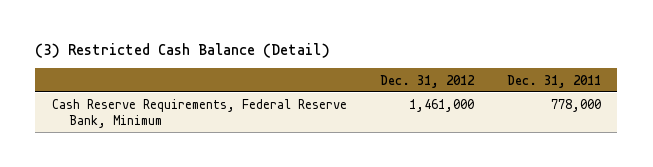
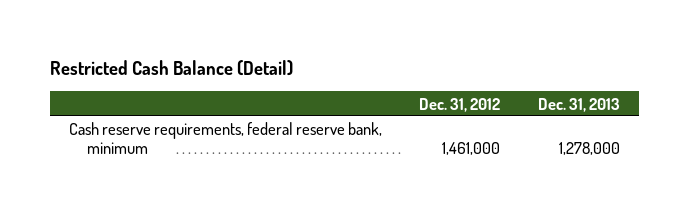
- (3) Restricted Cash Balance (Detail)
+ Restricted Cash Balance (Detail)
- | Dec. 31, 2012 | Dec. 31, 2011
+ | Dec. 31, 2012 | Dec. 31, 2013
- Cash Reserve Requirements, Federal Reserve Bank, Minimum | 1,461,000 | 778,000
+ Cash reserve requirements, federal reserve bank, minimum | 1,461,000 | 1,278,000

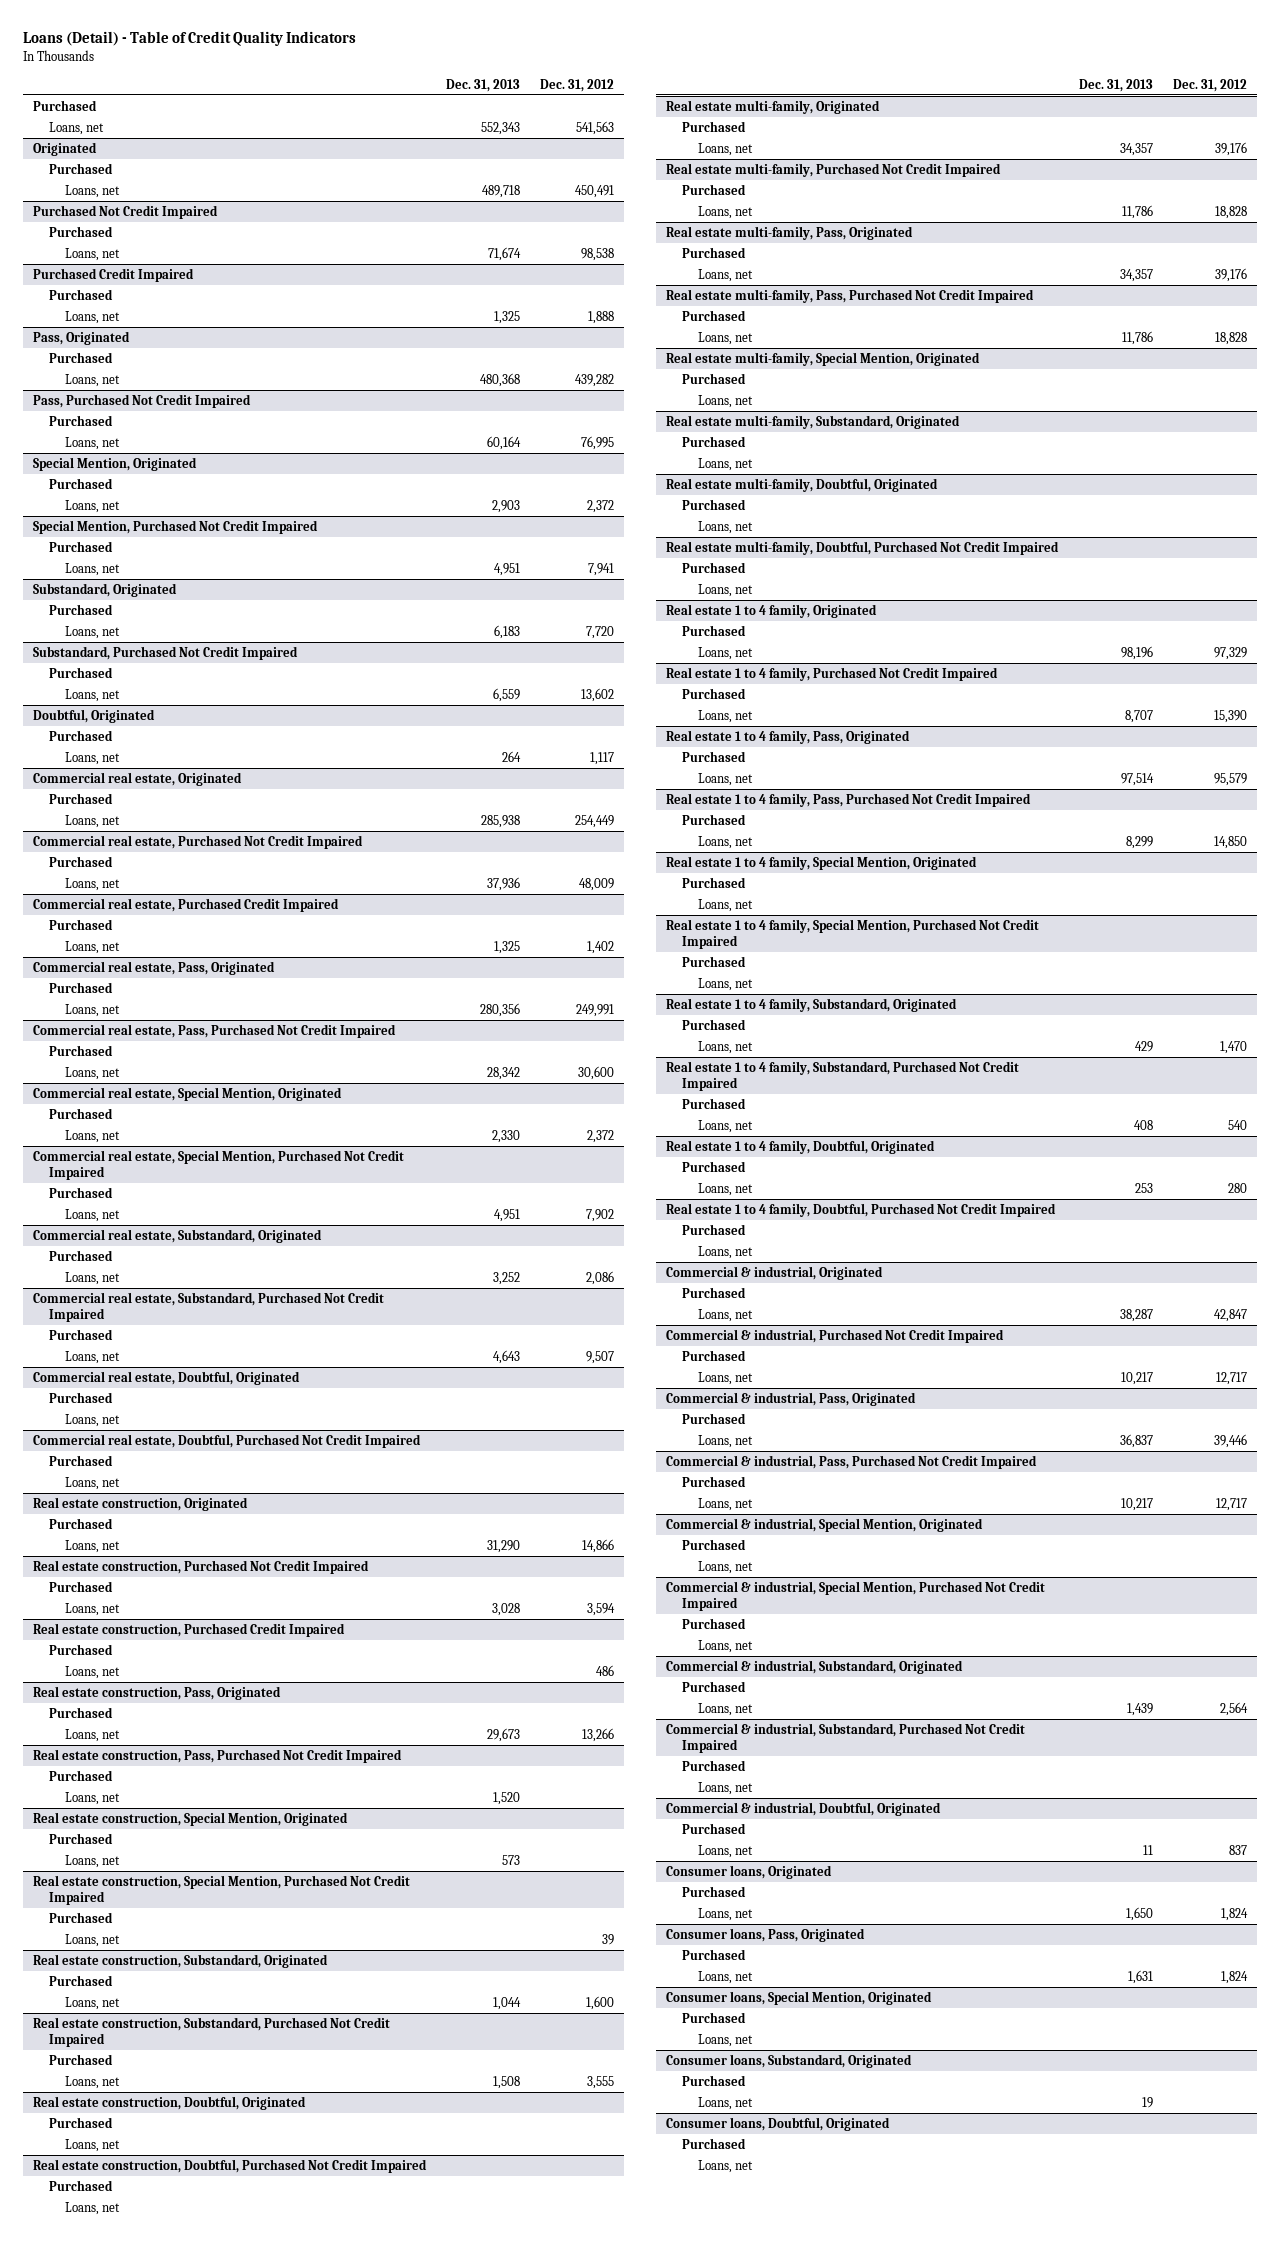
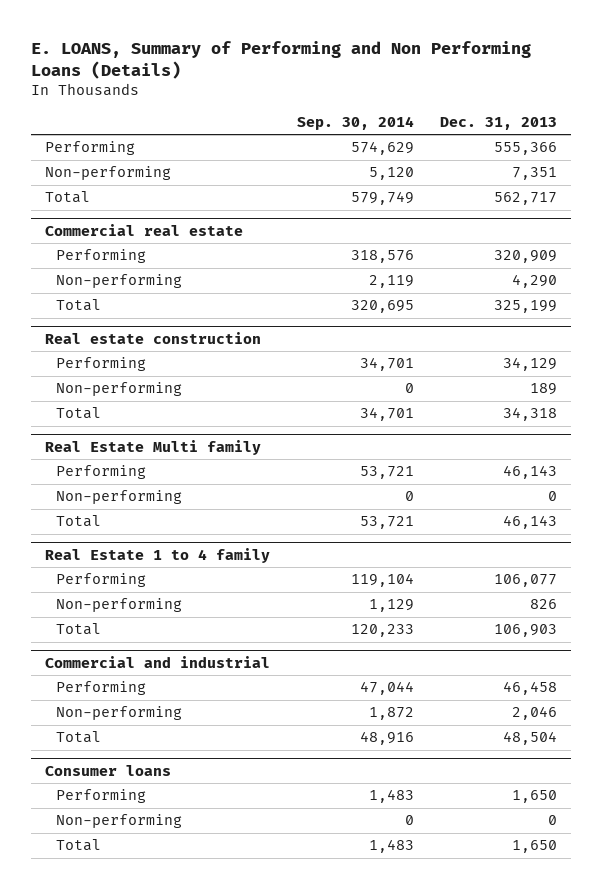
- Loans (Detail) - Table of Credit Quality Indicators
+ E. LOANS, Summary of Performing and Non Performing Loans (Details)
- | Dec. 31, 2013 | Dec. 31, 2012
+ | Sep. 30, 2014 | Dec. 31, 2013
- Purchased
- Loans, net | 552,343 | 541,563
- Originated
- Purchased
- Loans, net | 489,718 | 450,491
- Purchased Not Credit Impaired
- Purchased
- Loans, net | 71,674 | 98,538
- Purchased Credit Impaired
- Purchased
- Loans, net | 1,325 | 1,888
- Pass, Originated
- Purchased
- Loans, net | 480,368 | 439,282
- Pass, Purchased Not Credit Impaired
- Purchased
- Loans, net | 60,164 | 76,995
- Special Mention, Originated
- Purchased
- Loans, net | 2,903 | 2,372
- Special Mention, Purchased Not Credit Impaired
- Purchased
- Loans, net | 4,951 | 7,941
- Substandard, Originated
- Purchased
- Loans, net | 6,183 | 7,720
- Substandard, Purchased Not Credit Impaired
- Purchased
- Loans, net | 6,559 | 13,602
- Doubtful, Originated
- Purchased
- Loans, net | 264 | 1,117
- Commercial real estate, Originated
- Purchased
- Loans, net | 285,938 | 254,449
- Commercial real estate, Purchased Not Credit Impaired
- Purchased
- Loans, net | 37,936 | 48,009
- Commercial real estate, Purchased Credit Impaired
- Purchased
- Loans, net | 1,325 | 1,402
- Commercial real estate, Pass, Originated
- Purchased
- Loans, net | 280,356 | 249,991
- Commercial real estate, Pass, Purchased Not Credit Impaired
- Purchased
- Loans, net | 28,342 | 30,600
- Commercial real estate, Special Mention, Originated
- Purchased
- Loans, net | 2,330 | 2,372
- Commercial real estate, Special Mention, Purchased Not Credit Impaired
- Purchased
- Loans, net | 4,951 | 7,902
- Commercial real estate, Substandard, Originated
- Purchased
- Loans, net | 3,252 | 2,086
- Commercial real estate, Substandard, Purchased Not Credit Impaired
- Purchased
- Loans, net | 4,643 | 9,507
- Commercial real estate, Doubtful, Originated
- Purchased
- Loans, net
- Commercial real estate, Doubtful, Purchased Not Credit Impaired
- Purchased
- Loans, net
- Real estate construction, Originated
- Purchased
- Loans, net | 31,290 | 14,866
- Real estate construction, Purchased Not Credit Impaired
- Purchased
- Loans, net | 3,028 | 3,594
- Real estate construction, Purchased Credit Impaired
- Purchased
- Loans, net | | 486
- Real estate construction, Pass, Originated
- Purchased
- Loans, net | 29,673 | 13,266
- Real estate construction, Pass, Purchased Not Credit Impaired
- Purchased
- Loans, net | 1,520 |
- Real estate construction, Special Mention, Originated
- Purchased
- Loans, net | 573 |
- Real estate construction, Special Mention, Purchased Not Credit Impaired
- Purchased
- Loans, net | | 39
- Real estate construction, Substandard, Originated
- Purchased
- Loans, net | 1,044 | 1,600
- Real estate construction, Substandard, Purchased Not Credit Impaired
- Purchased
- Loans, net | 1,508 | 3,555
- Real estate construction, Doubtful, Originated
- Purchased
- Loans, net
- Real estate construction, Doubtful, Purchased Not Credit Impaired
- Purchased
- Loans, net
- Real estate multi-family, Originated
- Purchased
- Loans, net | 34,357 | 39,176
- Real estate multi-family, Purchased Not Credit Impaired
- Purchased
- Loans, net | 11,786 | 18,828
- Real estate multi-family, Pass, Originated
- Purchased
- Loans, net | 34,357 | 39,176
- Real estate multi-family, Pass, Purchased Not Credit Impaired
- Purchased
- Loans, net | 11,786 | 18,828
- Real estate multi-family, Special Mention, Originated
- Purchased
- Loans, net
- Real estate multi-family, Substandard, Originated
- Purchased
- Loans, net
- Real estate multi-family, Doubtful, Originated
- Purchased
- Loans, net
- Real estate multi-family, Doubtful, Purchased Not Credit Impaired
- Purchased
- Loans, net
- Real estate 1 to 4 family, Originated
- Purchased
- Loans, net | 98,196 | 97,329
- Real estate 1 to 4 family, Purchased Not Credit Impaired
- Purchased
- Loans, net | 8,707 | 15,390
- Real estate 1 to 4 family, Pass, Originated
- Purchased
- Loans, net | 97,514 | 95,579
- Real estate 1 to 4 family, Pass, Purchased Not Credit Impaired
- Purchased
- Loans, net | 8,299 | 14,850
- Real estate 1 to 4 family, Special Mention, Originated
- Purchased
- Loans, net
- Real estate 1 to 4 family, Special Mention, Purchased Not Credit Impaired
- Purchased
- Loans, net
- Real estate 1 to 4 family, Substandard, Originated
- Purchased
- Loans, net | 429 | 1,470
- Real estate 1 to 4 family, Substandard, Purchased Not Credit Impaired
- Purchased
- Loans, net | 408 | 540
- Real estate 1 to 4 family, Doubtful, Originated
- Purchased
- Loans, net | 253 | 280
- Real estate 1 to 4 family, Doubtful, Purchased Not Credit Impaired
- Purchased
- Loans, net
- Commercial & industrial, Originated
- Purchased
- Loans, net | 38,287 | 42,847
- Commercial & industrial, Purchased Not Credit Impaired
- Purchased
- Loans, net | 10,217 | 12,717
- Commercial & industrial, Pass, Originated
- Purchased
- Loans, net | 36,837 | 39,446
- Commercial & industrial, Pass, Purchased Not Credit Impaired
- Purchased
- Loans, net | 10,217 | 12,717
- Commercial & industrial, Special Mention, Originated
- Purchased
- Loans, net
- Commercial & industrial, Special Mention, Purchased Not Credit Impaired
- Purchased
- Loans, net
- Commercial & industrial, Substandard, Originated
- Purchased
- Loans, net | 1,439 | 2,564
- Commercial & industrial, Substandard, Purchased Not Credit Impaired
- Purchased
- Loans, net
- Commercial & industrial, Doubtful, Originated
- Purchased
- Loans, net | 11 | 837
- Consumer loans, Originated
- Purchased
- Loans, net | 1,650 | 1,824
- Consumer loans, Pass, Originated
- Purchased
- Loans, net | 1,631 | 1,824
- Consumer loans, Special Mention, Originated
- Purchased
- Loans, net
- Consumer loans, Substandard, Originated
- Purchased
- Loans, net | 19 |
- Consumer loans, Doubtful, Originated
- Purchased
- Loans, net
+ Performing | 574,629 | 555,366
+ Non-performing | 5,120 | 7,351
+ Total | 579,749 | 562,717
+ Commercial real estate
+ Performing | 318,576 | 320,909
+ Non-performing | 2,119 | 4,290
+ Total | 320,695 | 325,199
+ Real estate construction
+ Performing | 34,701 | 34,129
+ Non-performing | 0 | 189
+ Total | 34,701 | 34,318
+ Real Estate Multi family
+ Performing | 53,721 | 46,143
+ Non-performing | 0 | 0
+ Total | 53,721 | 46,143
+ Real Estate 1 to 4 family
+ Performing | 119,104 | 106,077
+ Non-performing | 1,129 | 826
+ Total | 120,233 | 106,903
+ Commercial and industrial
+ Performing | 47,044 | 46,458
+ Non-performing | 1,872 | 2,046
+ Total | 48,916 | 48,504
+ Consumer loans
+ Performing | 1,483 | 1,650
+ Non-performing | 0 | 0
+ Total | 1,483 | 1,650

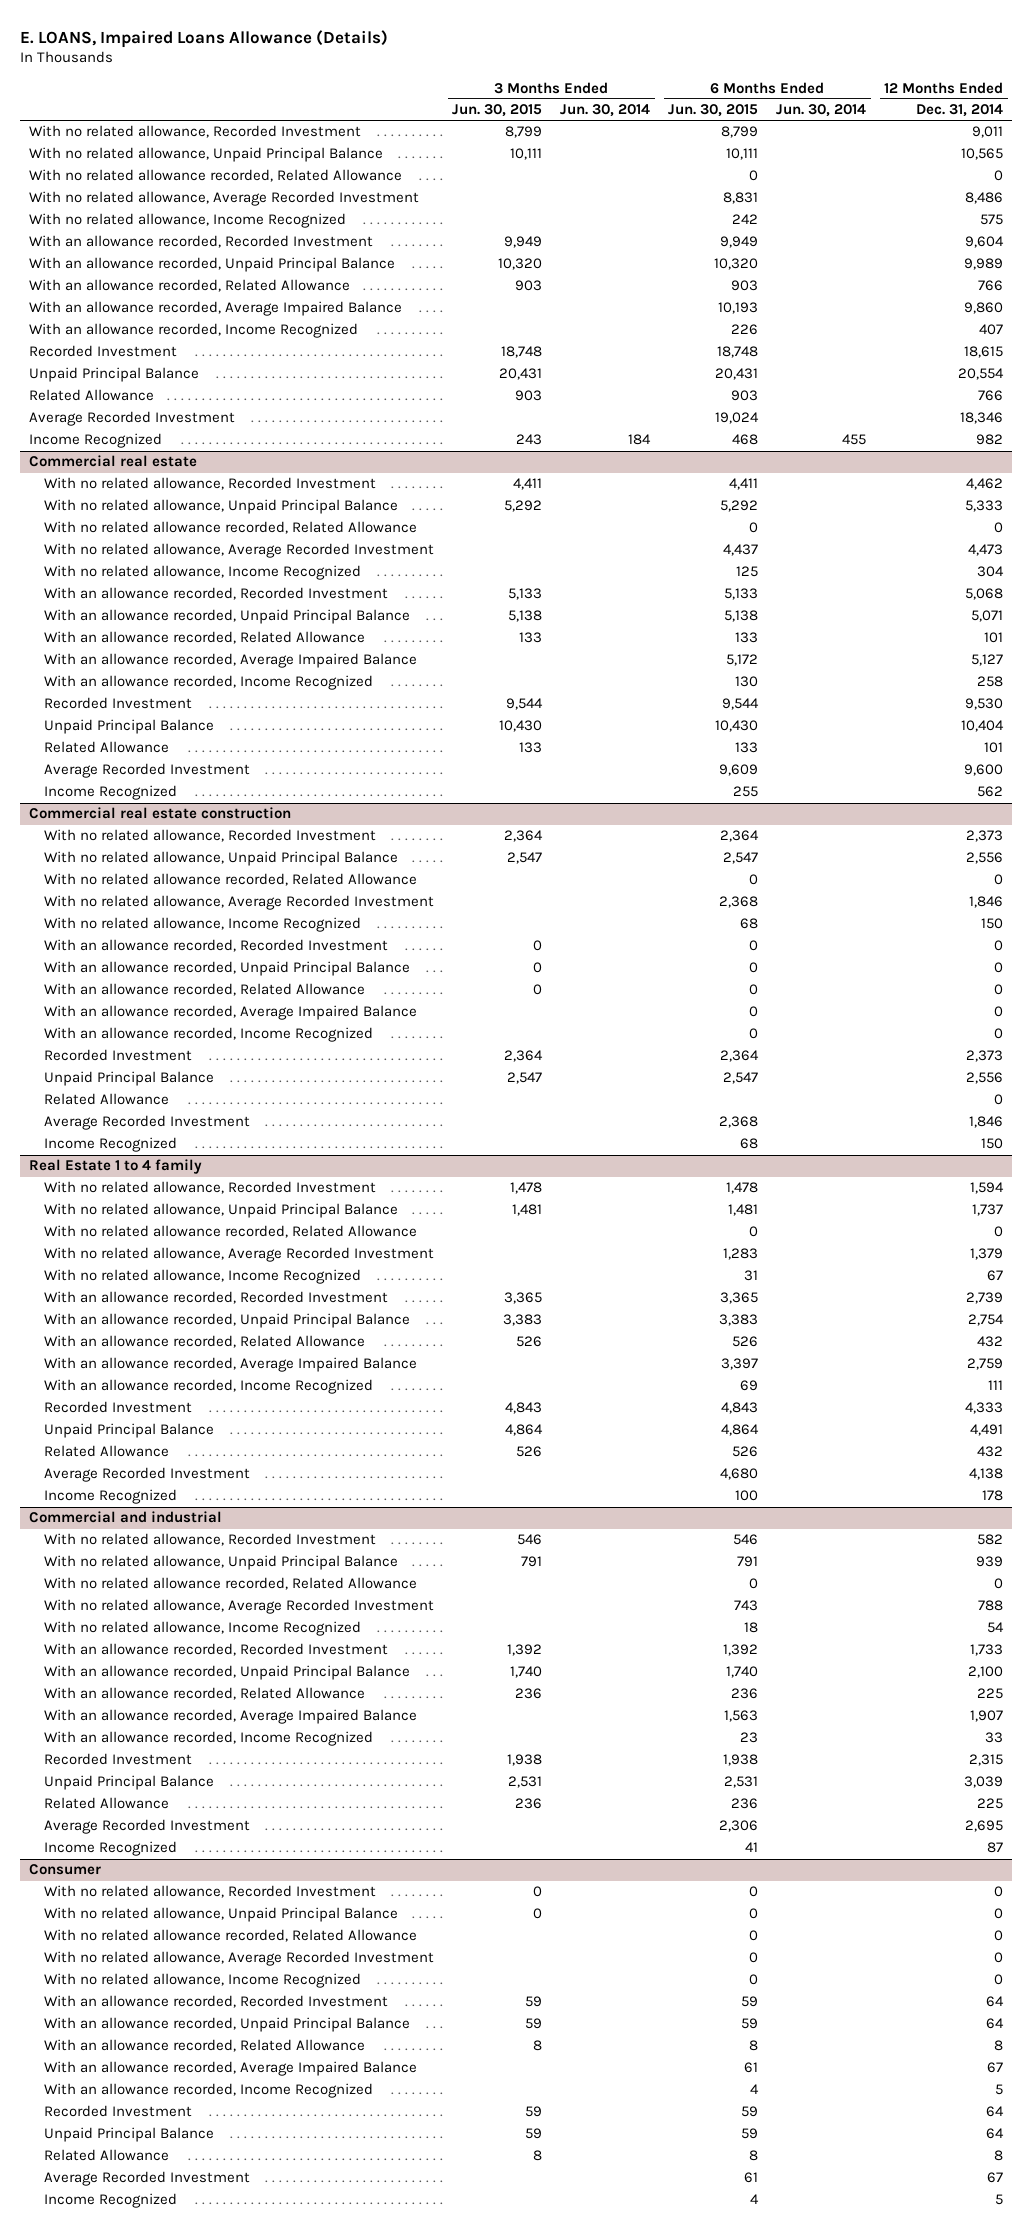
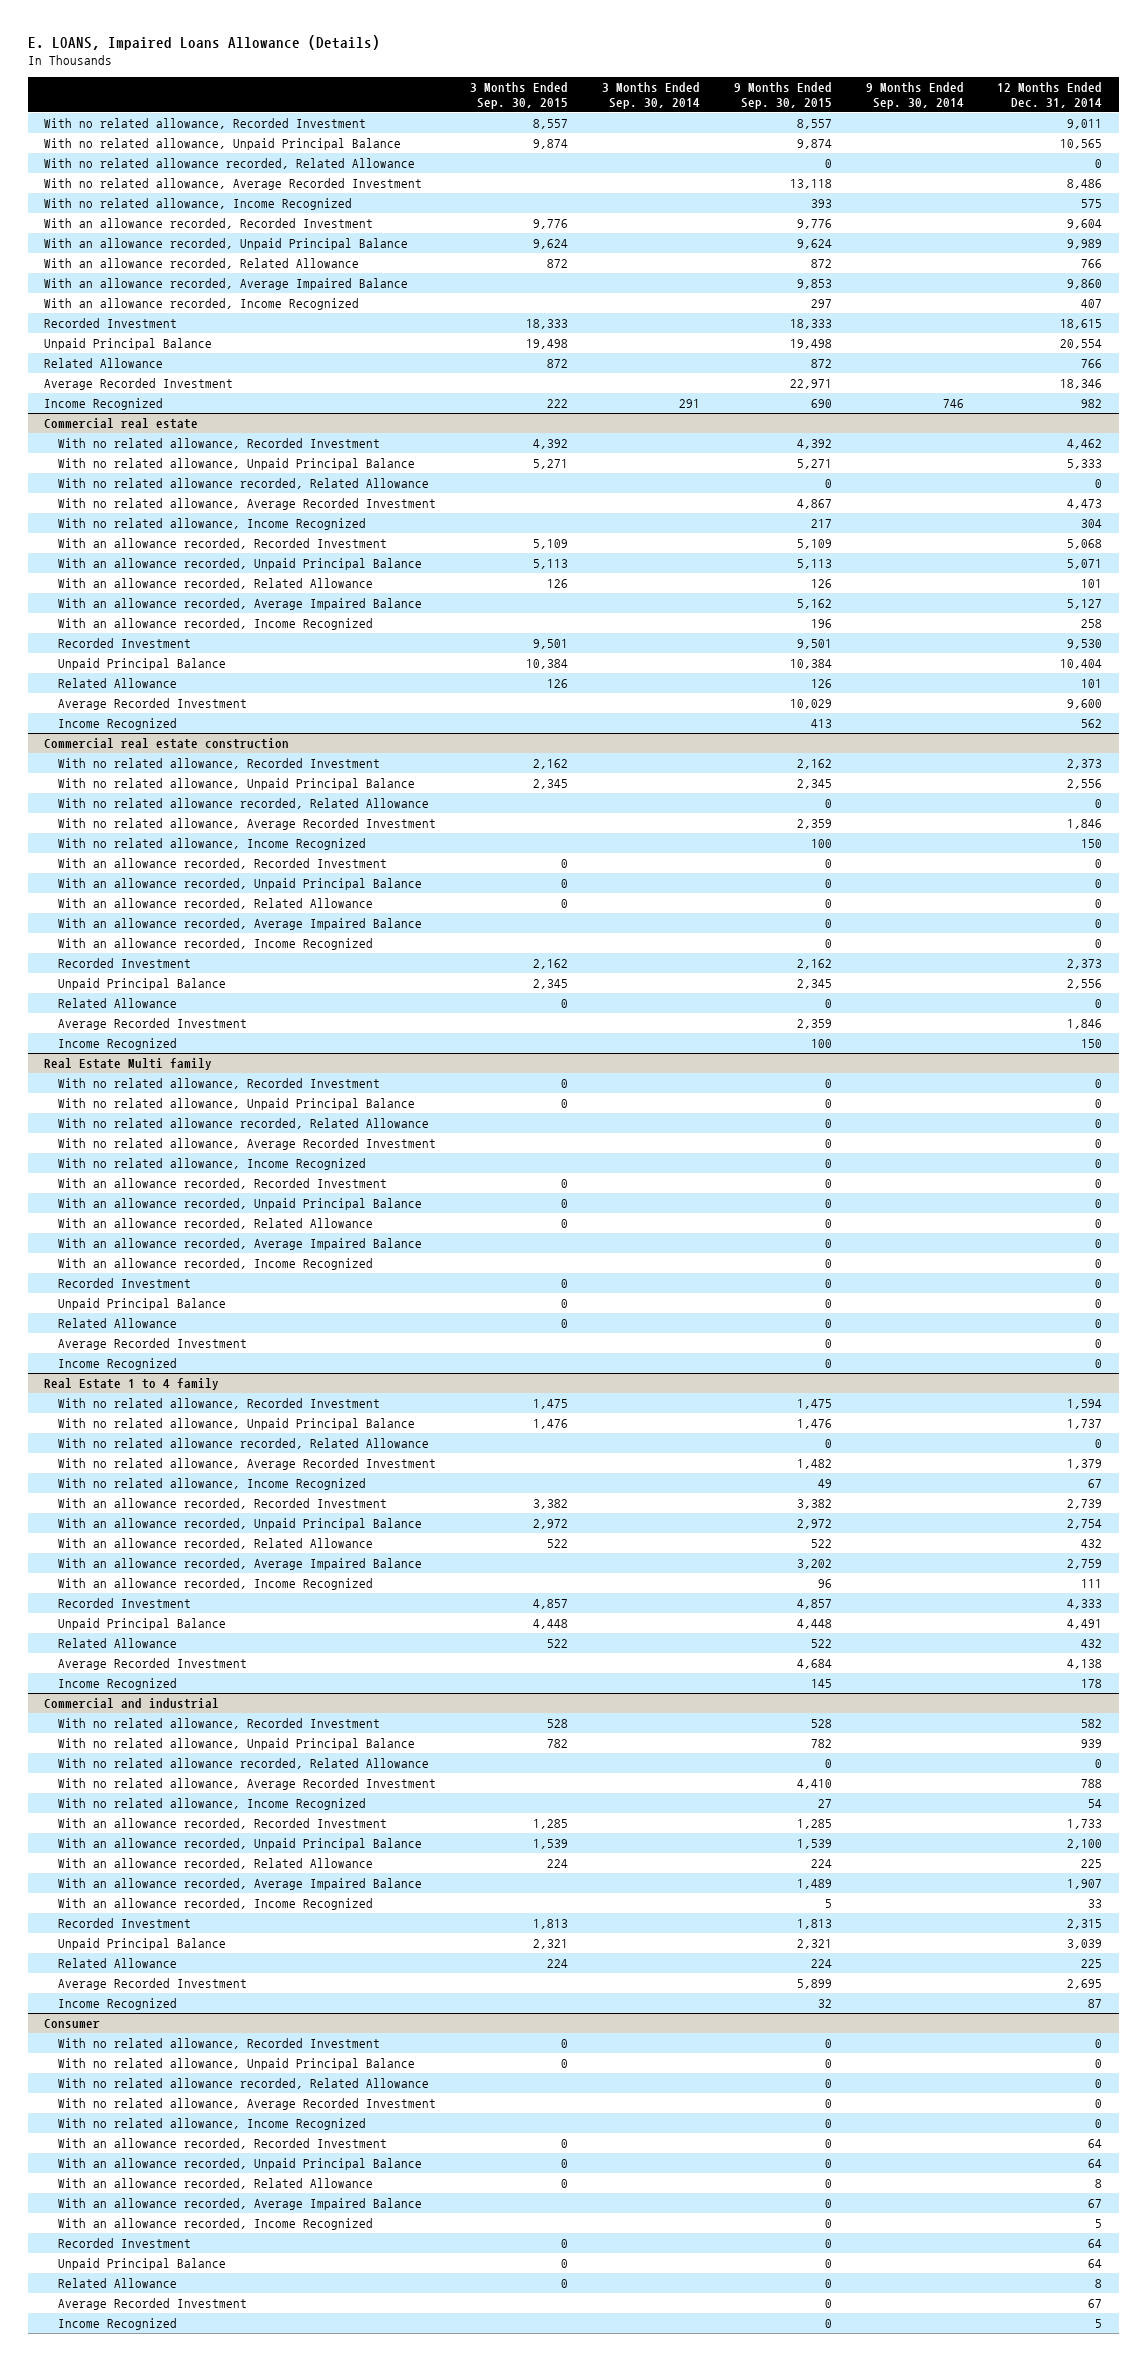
- | 3 Months Ended Jun. 30, 2015 | 3 Months Ended Jun. 30, 2014 | 6 Months Ended Jun. 30, 2015 | 6 Months Ended Jun. 30, 2014 | 12 Months Ended Dec. 31, 2014
+ | 3 Months Ended Sep. 30, 2015 | 3 Months Ended Sep. 30, 2014 | 9 Months Ended Sep. 30, 2015 | 9 Months Ended Sep. 30, 2014 | 12 Months Ended Dec. 31, 2014
+ Real Estate Multi family
+ With no related allowance, Recorded Investment | 0 | | 0 | | 0
+ With no related allowance, Unpaid Principal Balance | 0 | | 0 | | 0
+ With no related allowance recorded, Related Allowance | | | 0 | | 0
+ With no related allowance, Average Recorded Investment | | | 0 | | 0
+ With no related allowance, Income Recognized | | | 0 | | 0
+ With an allowance recorded, Recorded Investment | 0 | | 0 | | 0
+ With an allowance recorded, Unpaid Principal Balance | 0 | | 0 | | 0
+ With an allowance recorded, Related Allowance | 0 | | 0 | | 0
+ With an allowance recorded, Average Impaired Balance | | | 0 | | 0
+ With an allowance recorded, Income Recognized | | | 0 | | 0
+ Recorded Investment | 0 | | 0 | | 0
+ Unpaid Principal Balance | 0 | | 0 | | 0
+ Related Allowance | 0 | | 0 | | 0
+ Average Recorded Investment | | | 0 | | 0
+ Income Recognized | | | 0 | | 0

